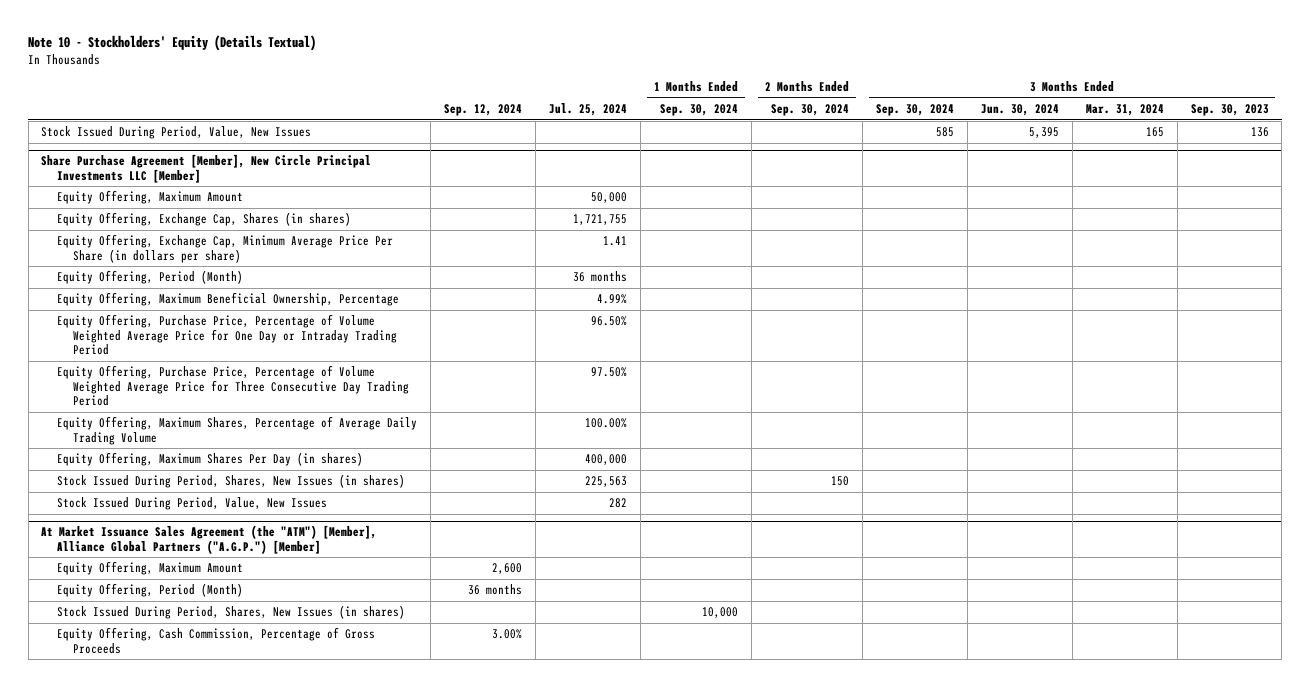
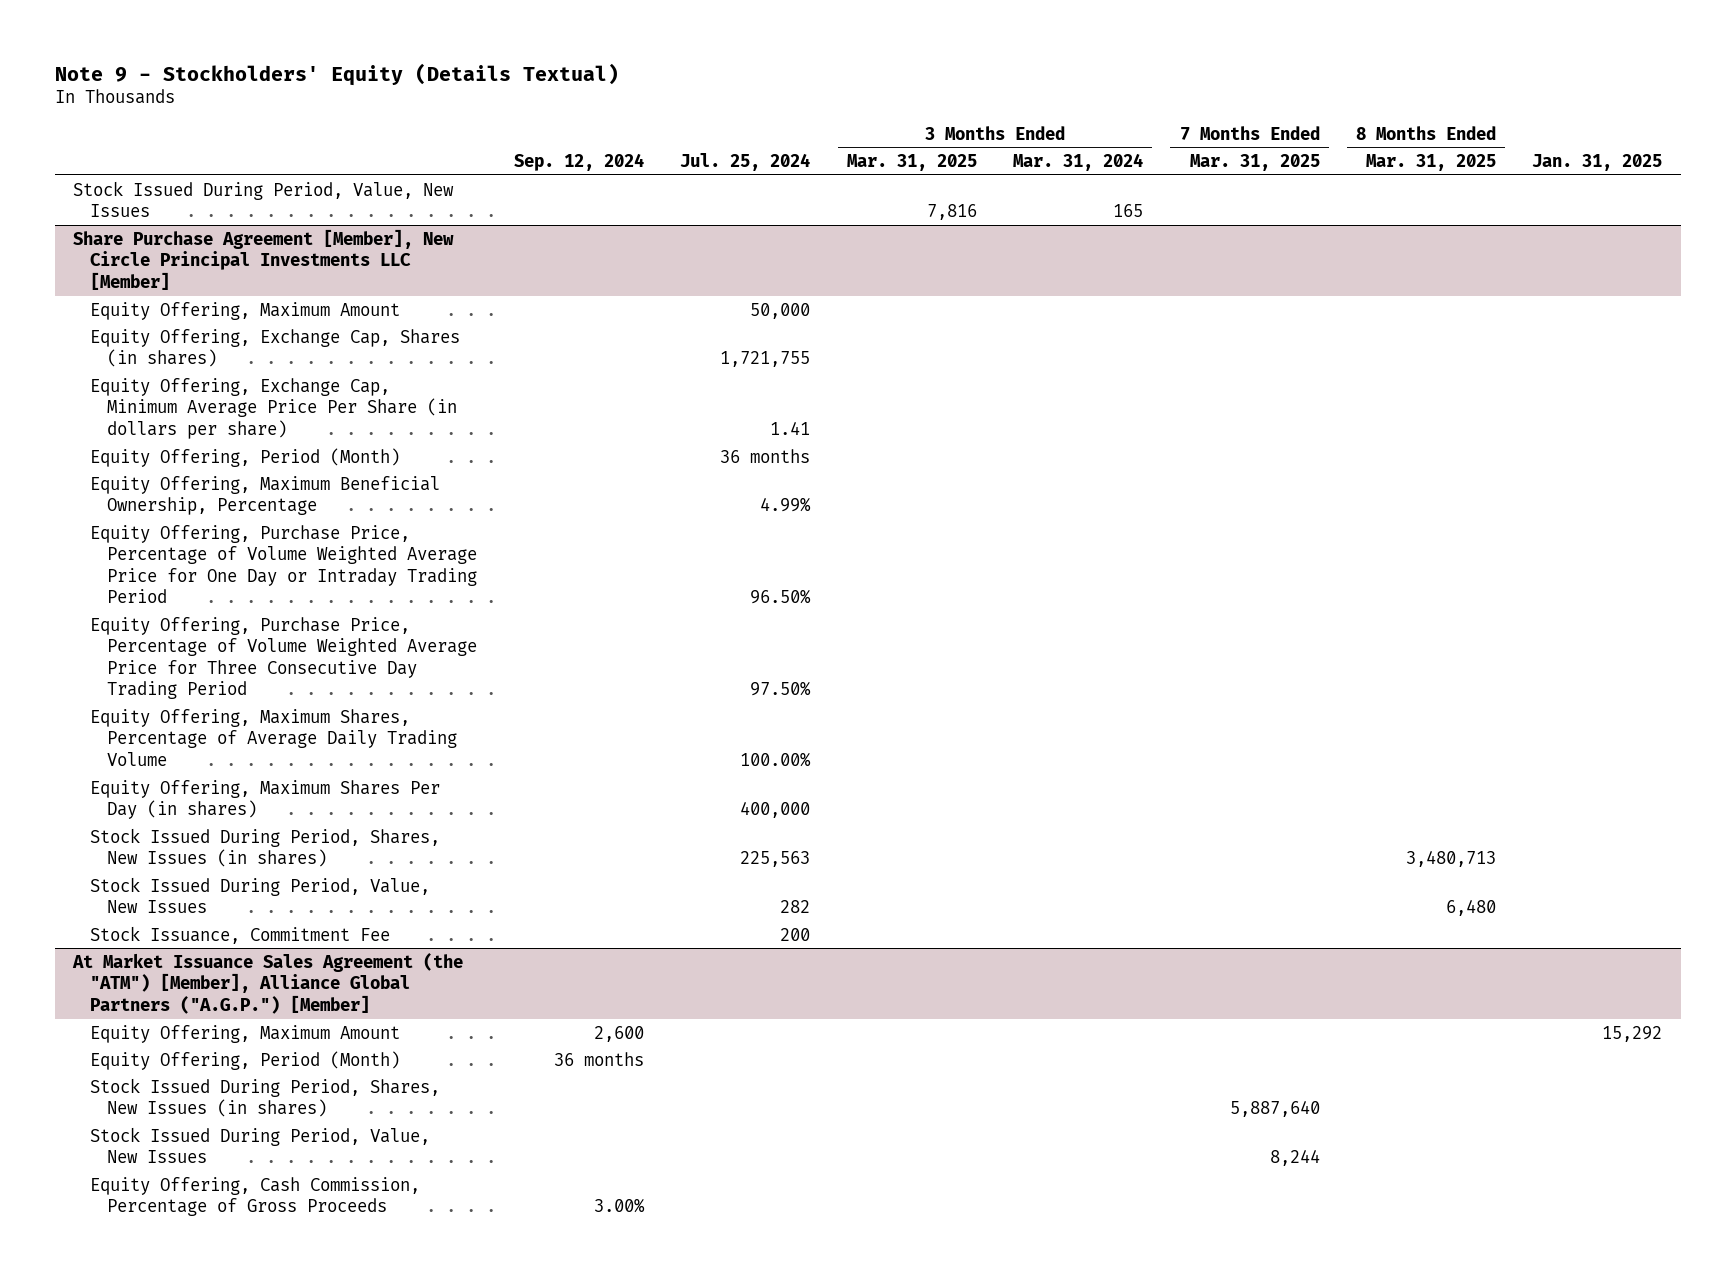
- Note 10 - Stockholders' Equity (Details Textual)
+ Note 9 - Stockholders' Equity (Details Textual)
- | Sep. 12, 2024 | Jul. 25, 2024 | 1 Months Ended Sep. 30, 2024 | 2 Months Ended Sep. 30, 2024 | 3 Months Ended Sep. 30, 2024 | 3 Months Ended Jun. 30, 2024 | 3 Months Ended Mar. 31, 2024 | 3 Months Ended Sep. 30, 2023
+ | Sep. 12, 2024 | Jul. 25, 2024 | 3 Months Ended Mar. 31, 2025 | 3 Months Ended Mar. 31, 2024 | 7 Months Ended Mar. 31, 2025 | 8 Months Ended Mar. 31, 2025 | Jan. 31, 2025
@ Share Purchase Agreement [Member], New Circle Principal Investments LLC [Member]
+ Stock Issuance, Commitment Fee | | 200 | | | | |
@ At Market Issuance Sales Agreement (the "ATM") [Member], Alliance Global Partners ("A.G.P.") [Member]
+ Stock Issued During Period, Value, New Issues | | | | | 8,244 | |

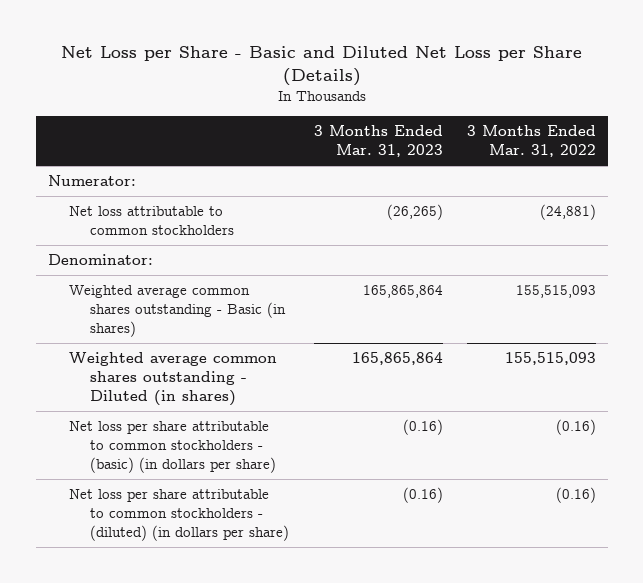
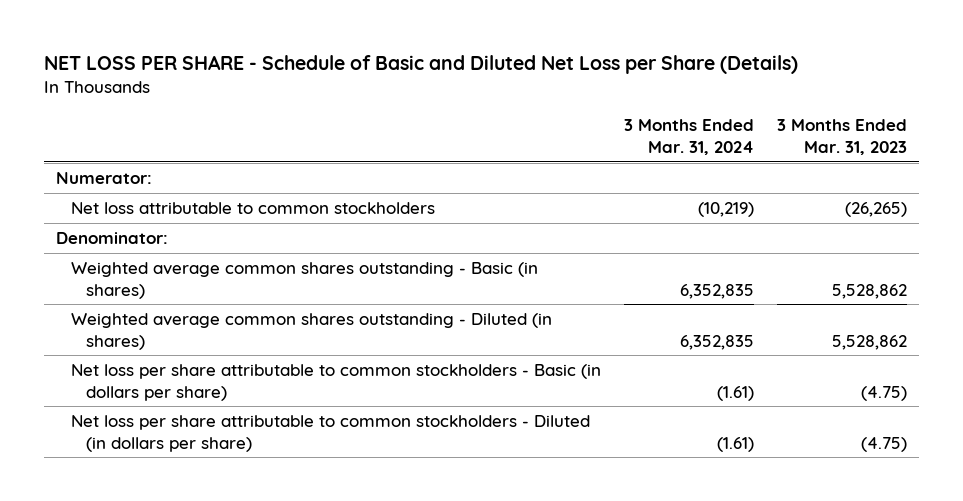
- Net Loss per Share - Basic and Diluted Net Loss per Share (Details)
+ NET LOSS PER SHARE - Schedule of Basic and Diluted Net Loss per Share (Details)
- | 3 Months Ended Mar. 31, 2023 | 3 Months Ended Mar. 31, 2022
+ | 3 Months Ended Mar. 31, 2024 | 3 Months Ended Mar. 31, 2023
- Weighted average common shares outstanding - Basic (in shares) | 165,865,864 | 155,515,093
- Weighted average common shares outstanding - Diluted (in shares) | 165,865,864 | 155,515,093
- Net loss per share attributable to common stockholders - (basic) (in dollars per share) | (0.16) | (0.16)
- Net loss per share attributable to common stockholders - (diluted) (in dollars per share) | (0.16) | (0.16)
+ Weighted average common shares outstanding - Basic (in shares) | 6,352,835 | 5,528,862
+ Weighted average common shares outstanding - Diluted (in shares) | 6,352,835 | 5,528,862
+ Net loss per share attributable to common stockholders - Basic (in dollars per share) | (1.61) | (4.75)
+ Net loss per share attributable to common stockholders - Diluted (in dollars per share) | (1.61) | (4.75)

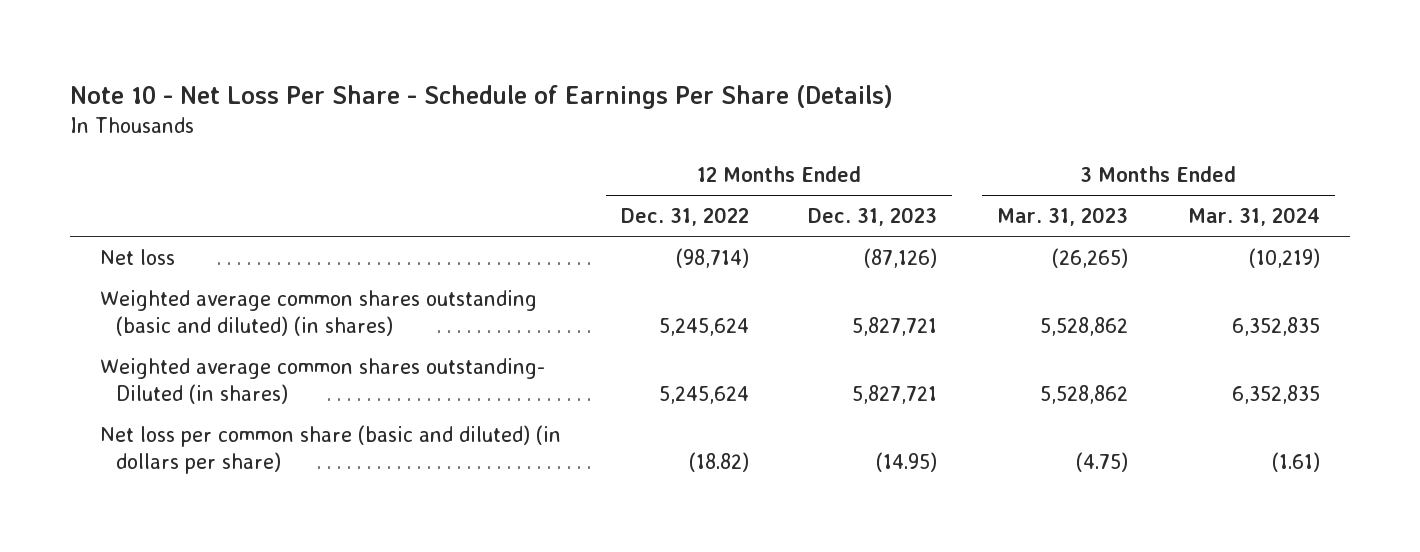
- NET LOSS PER SHARE - Schedule of Basic and Diluted Net Loss per Share (Details)
+ Note 10 - Net Loss Per Share - Schedule of Earnings Per Share (Details)
- | 3 Months Ended Mar. 31, 2024 | 3 Months Ended Mar. 31, 2023
+ | 12 Months Ended Dec. 31, 2022 | 12 Months Ended Dec. 31, 2023 | 3 Months Ended Mar. 31, 2023 | 3 Months Ended Mar. 31, 2024
- Numerator:
- Net loss attributable to common stockholders | (10,219) | (26,265)
- Denominator:
- Weighted average common shares outstanding - Basic (in shares) | 6,352,835 | 5,528,862
- Weighted average common shares outstanding - Diluted (in shares) | 6,352,835 | 5,528,862
- Net loss per share attributable to common stockholders - Basic (in dollars per share) | (1.61) | (4.75)
- Net loss per share attributable to common stockholders - Diluted (in dollars per share) | (1.61) | (4.75)
+ Net loss | (98,714) | (87,126) | (26,265) | (10,219)
+ Weighted average common shares outstanding (basic and diluted) (in shares) | 5,245,624 | 5,827,721 | 5,528,862 | 6,352,835
+ Weighted average common shares outstanding- Diluted (in shares) | 5,245,624 | 5,827,721 | 5,528,862 | 6,352,835
+ Net loss per common share (basic and diluted) (in dollars per share) | (18.82) | (14.95) | (4.75) | (1.61)

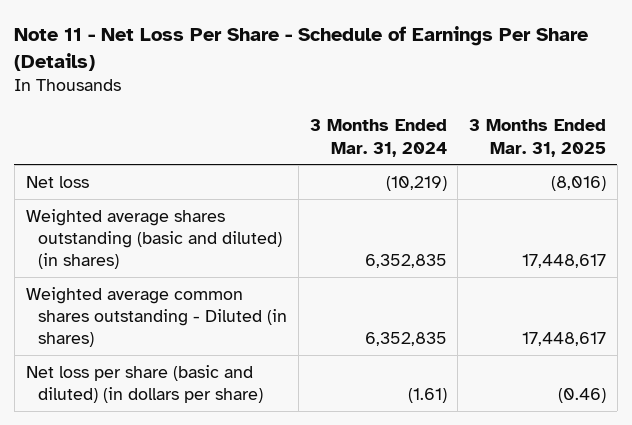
- Note 10 - Net Loss Per Share - Schedule of Earnings Per Share (Details)
+ Note 11 - Net Loss Per Share - Schedule of Earnings Per Share (Details)
- | 12 Months Ended Dec. 31, 2022 | 12 Months Ended Dec. 31, 2023 | 3 Months Ended Mar. 31, 2023 | 3 Months Ended Mar. 31, 2024
+ | 3 Months Ended Mar. 31, 2024 | 3 Months Ended Mar. 31, 2025
- Weighted average common shares outstanding (basic and diluted) (in shares) | 5,245,624 | 5,827,721 | 5,528,862 | 6,352,835
- Weighted average common shares outstanding- Diluted (in shares) | 5,245,624 | 5,827,721 | 5,528,862 | 6,352,835
- Net loss per common share (basic and diluted) (in dollars per share) | (18.82) | (14.95) | (4.75) | (1.61)
+ Weighted average shares outstanding (basic and diluted) (in shares) | 6,352,835 | 17,448,617
+ Weighted average common shares outstanding - Diluted (in shares) | 6,352,835 | 17,448,617
+ Net loss per share (basic and diluted) (in dollars per share) | (1.61) | (0.46)

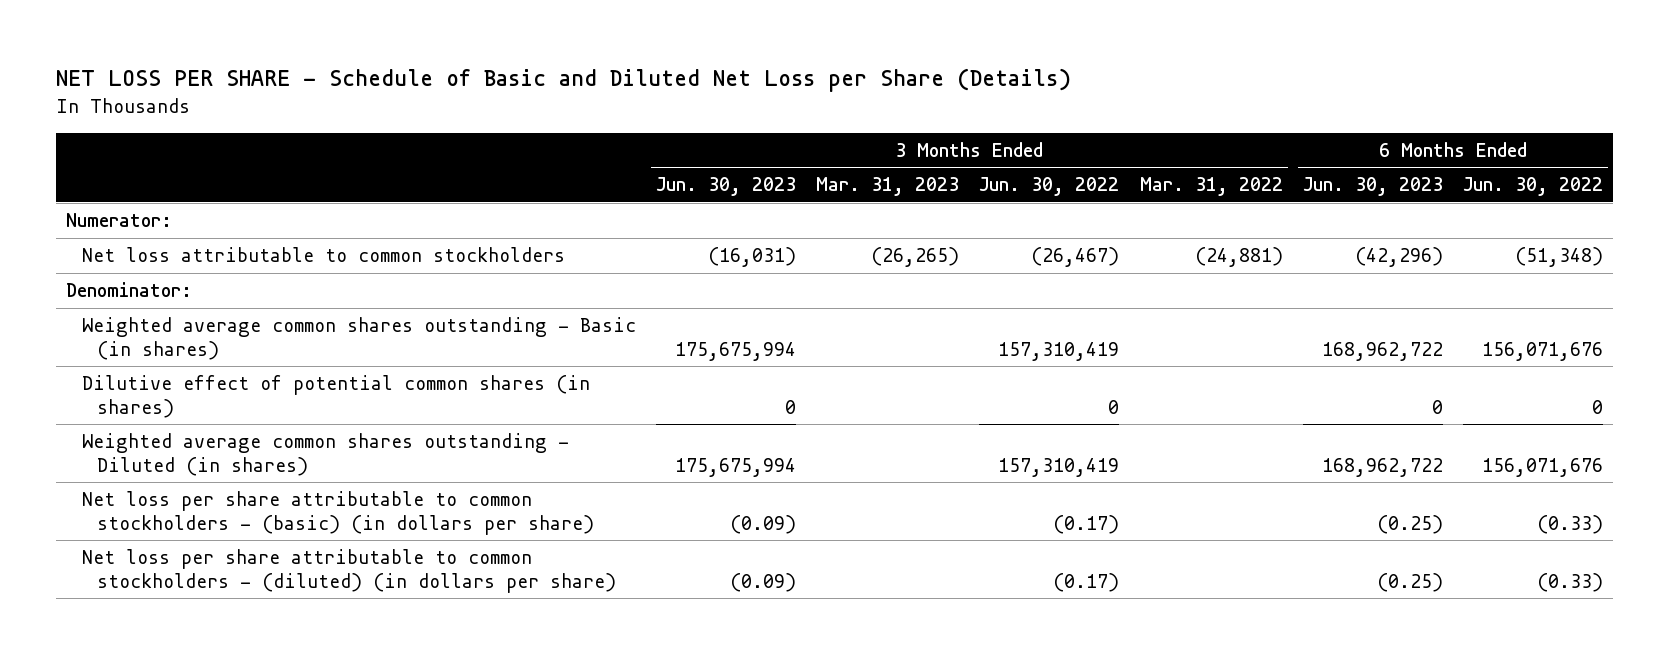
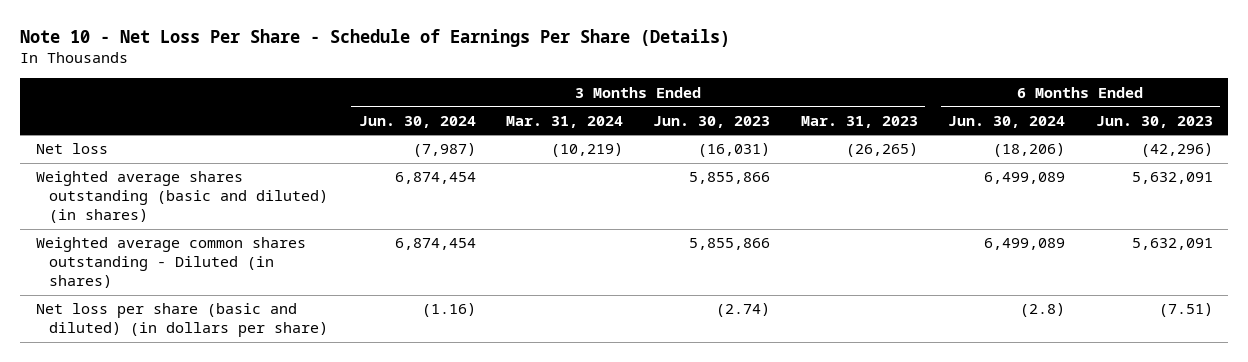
- NET LOSS PER SHARE - Schedule of Basic and Diluted Net Loss per Share (Details)
+ Note 10 - Net Loss Per Share - Schedule of Earnings Per Share (Details)
- | 3 Months Ended Jun. 30, 2023 | 3 Months Ended Mar. 31, 2023 | 3 Months Ended Jun. 30, 2022 | 3 Months Ended Mar. 31, 2022 | 6 Months Ended Jun. 30, 2023 | 6 Months Ended Jun. 30, 2022
+ | 3 Months Ended Jun. 30, 2024 | 3 Months Ended Mar. 31, 2024 | 3 Months Ended Jun. 30, 2023 | 3 Months Ended Mar. 31, 2023 | 6 Months Ended Jun. 30, 2024 | 6 Months Ended Jun. 30, 2023
- Numerator:
- Net loss attributable to common stockholders | (16,031) | (26,265) | (26,467) | (24,881) | (42,296) | (51,348)
- Denominator:
- Weighted average common shares outstanding - Basic (in shares) | 175,675,994 | | 157,310,419 | | 168,962,722 | 156,071,676
- Dilutive effect of potential common shares (in shares) | 0 | | 0 | | 0 | 0
- Weighted average common shares outstanding - Diluted (in shares) | 175,675,994 | | 157,310,419 | | 168,962,722 | 156,071,676
- Net loss per share attributable to common stockholders - (basic) (in dollars per share) | (0.09) | | (0.17) | | (0.25) | (0.33)
- Net loss per share attributable to common stockholders - (diluted) (in dollars per share) | (0.09) | | (0.17) | | (0.25) | (0.33)
+ Net loss | (7,987) | (10,219) | (16,031) | (26,265) | (18,206) | (42,296)
+ Weighted average shares outstanding (basic and diluted) (in shares) | 6,874,454 | | 5,855,866 | | 6,499,089 | 5,632,091
+ Weighted average common shares outstanding - Diluted (in shares) | 6,874,454 | | 5,855,866 | | 6,499,089 | 5,632,091
+ Net loss per share (basic and diluted) (in dollars per share) | (1.16) | | (2.74) | | (2.8) | (7.51)

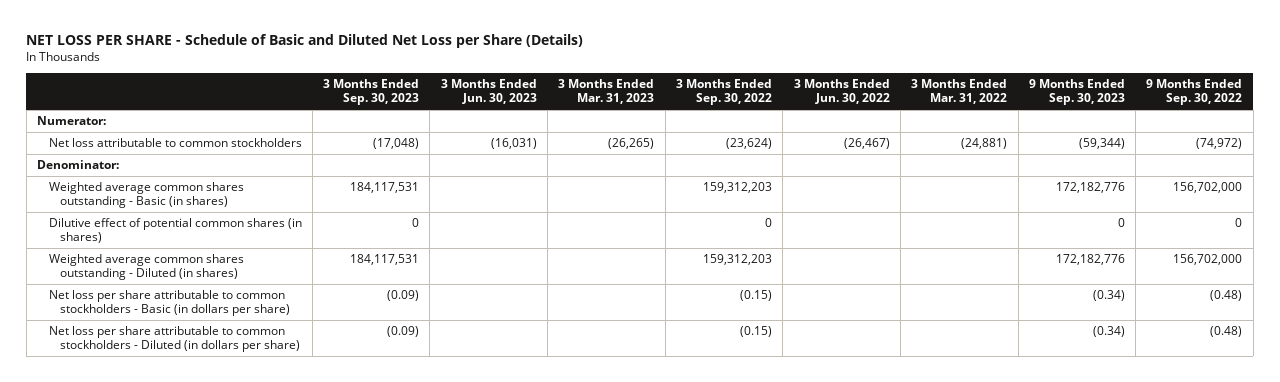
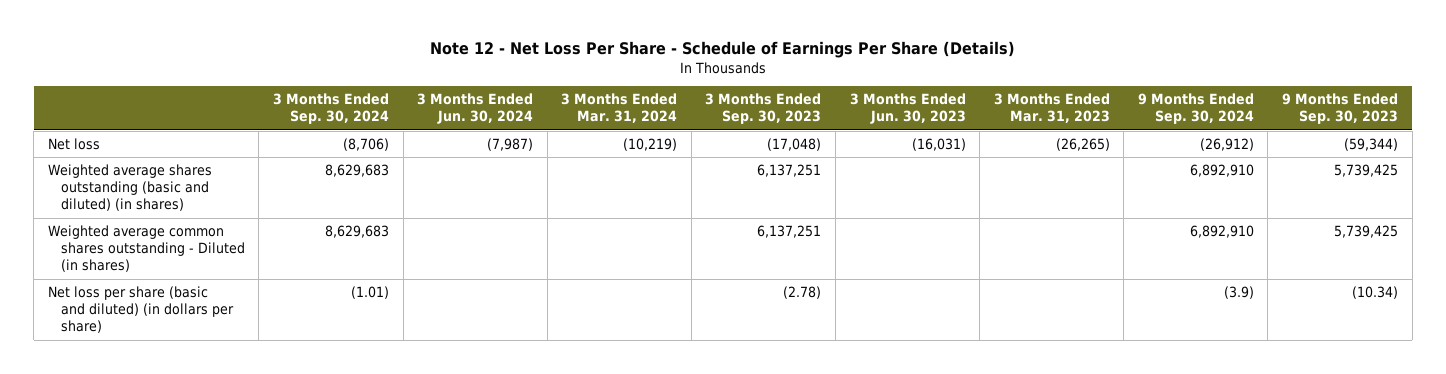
- NET LOSS PER SHARE - Schedule of Basic and Diluted Net Loss per Share (Details)
+ Note 12 - Net Loss Per Share - Schedule of Earnings Per Share (Details)
- | 3 Months Ended Sep. 30, 2023 | 3 Months Ended Jun. 30, 2023 | 3 Months Ended Mar. 31, 2023 | 3 Months Ended Sep. 30, 2022 | 3 Months Ended Jun. 30, 2022 | 3 Months Ended Mar. 31, 2022 | 9 Months Ended Sep. 30, 2023 | 9 Months Ended Sep. 30, 2022
+ | 3 Months Ended Sep. 30, 2024 | 3 Months Ended Jun. 30, 2024 | 3 Months Ended Mar. 31, 2024 | 3 Months Ended Sep. 30, 2023 | 3 Months Ended Jun. 30, 2023 | 3 Months Ended Mar. 31, 2023 | 9 Months Ended Sep. 30, 2024 | 9 Months Ended Sep. 30, 2023
- Numerator:
- Net loss attributable to common stockholders | (17,048) | (16,031) | (26,265) | (23,624) | (26,467) | (24,881) | (59,344) | (74,972)
- Denominator:
- Weighted average common shares outstanding - Basic (in shares) | 184,117,531 | | | 159,312,203 | | | 172,182,776 | 156,702,000
- Dilutive effect of potential common shares (in shares) | 0 | | | 0 | | | 0 | 0
- Weighted average common shares outstanding - Diluted (in shares) | 184,117,531 | | | 159,312,203 | | | 172,182,776 | 156,702,000
- Net loss per share attributable to common stockholders - Basic (in dollars per share) | (0.09) | | | (0.15) | | | (0.34) | (0.48)
- Net loss per share attributable to common stockholders - Diluted (in dollars per share) | (0.09) | | | (0.15) | | | (0.34) | (0.48)
+ Net loss | (8,706) | (7,987) | (10,219) | (17,048) | (16,031) | (26,265) | (26,912) | (59,344)
+ Weighted average shares outstanding (basic and diluted) (in shares) | 8,629,683 | | | 6,137,251 | | | 6,892,910 | 5,739,425
+ Weighted average common shares outstanding - Diluted (in shares) | 8,629,683 | | | 6,137,251 | | | 6,892,910 | 5,739,425
+ Net loss per share (basic and diluted) (in dollars per share) | (1.01) | | | (2.78) | | | (3.9) | (10.34)

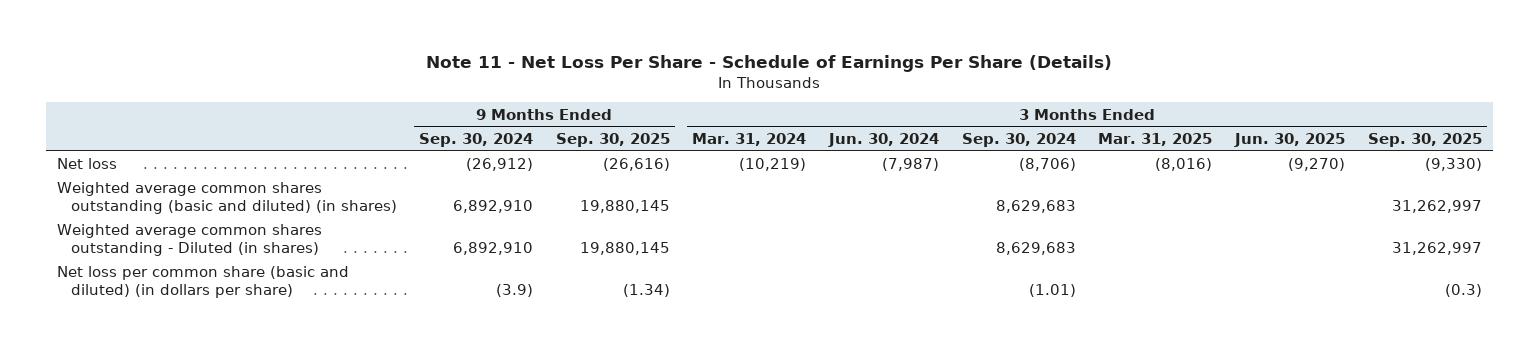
- Note 12 - Net Loss Per Share - Schedule of Earnings Per Share (Details)
+ Note 11 - Net Loss Per Share - Schedule of Earnings Per Share (Details)
- | 3 Months Ended Sep. 30, 2024 | 3 Months Ended Jun. 30, 2024 | 3 Months Ended Mar. 31, 2024 | 3 Months Ended Sep. 30, 2023 | 3 Months Ended Jun. 30, 2023 | 3 Months Ended Mar. 31, 2023 | 9 Months Ended Sep. 30, 2024 | 9 Months Ended Sep. 30, 2023
+ | 9 Months Ended Sep. 30, 2024 | 9 Months Ended Sep. 30, 2025 | 3 Months Ended Mar. 31, 2024 | 3 Months Ended Jun. 30, 2024 | 3 Months Ended Sep. 30, 2024 | 3 Months Ended Mar. 31, 2025 | 3 Months Ended Jun. 30, 2025 | 3 Months Ended Sep. 30, 2025
- Weighted average shares outstanding (basic and diluted) (in shares) | 8,629,683 | | | 6,137,251 | | | 6,892,910 | 5,739,425
+ Weighted average common shares outstanding (basic and diluted) (in shares) | 6,892,910 | 19,880,145 | | | 8,629,683 | | | 31,262,997
- Net loss per share (basic and diluted) (in dollars per share) | (1.01) | | | (2.78) | | | (3.9) | (10.34)
+ Net loss per common share (basic and diluted) (in dollars per share) | (3.9) | (1.34) | | | (1.01) | | | (0.3)

